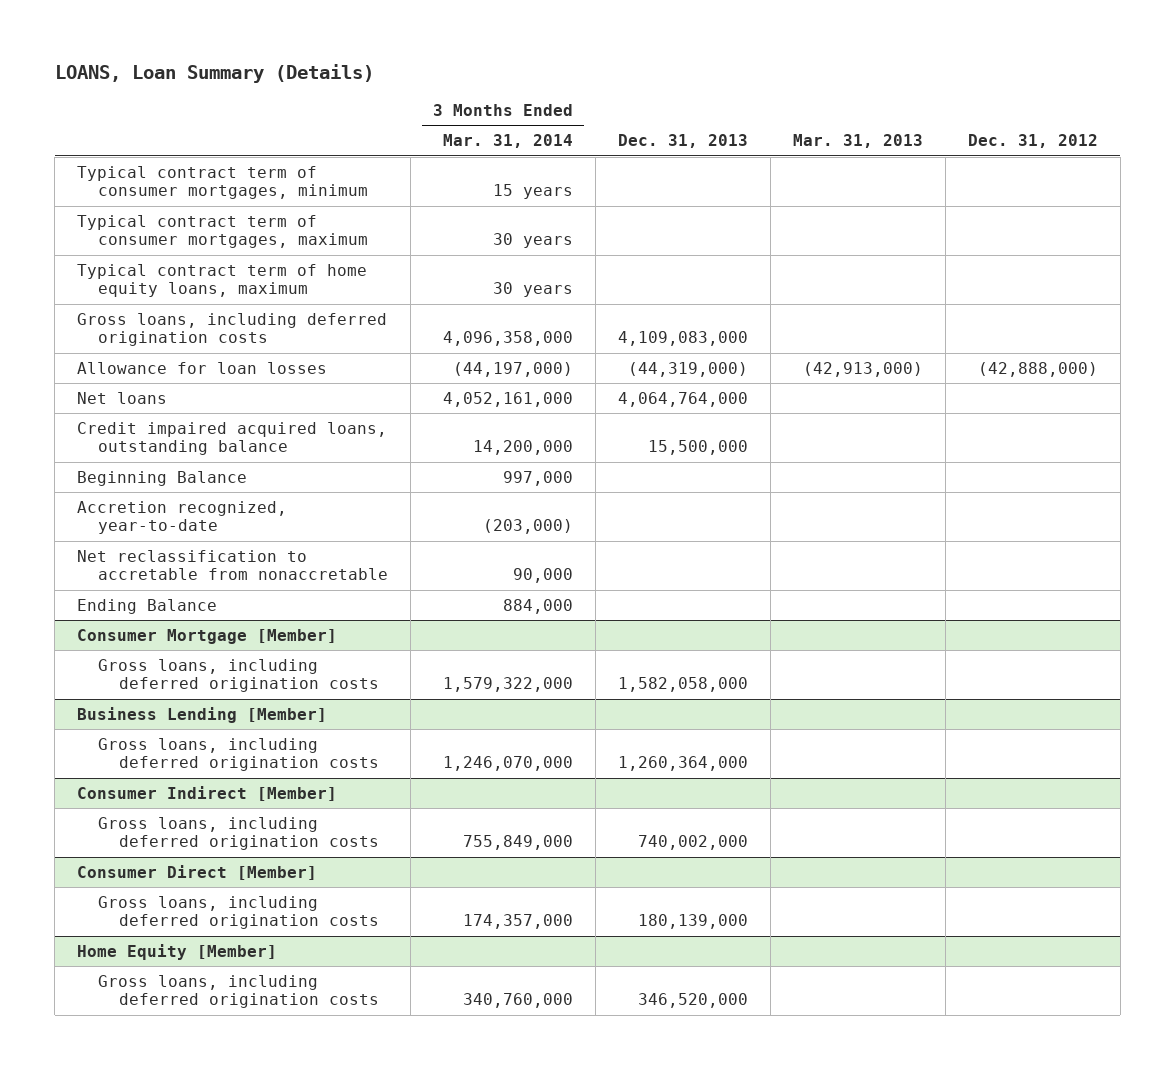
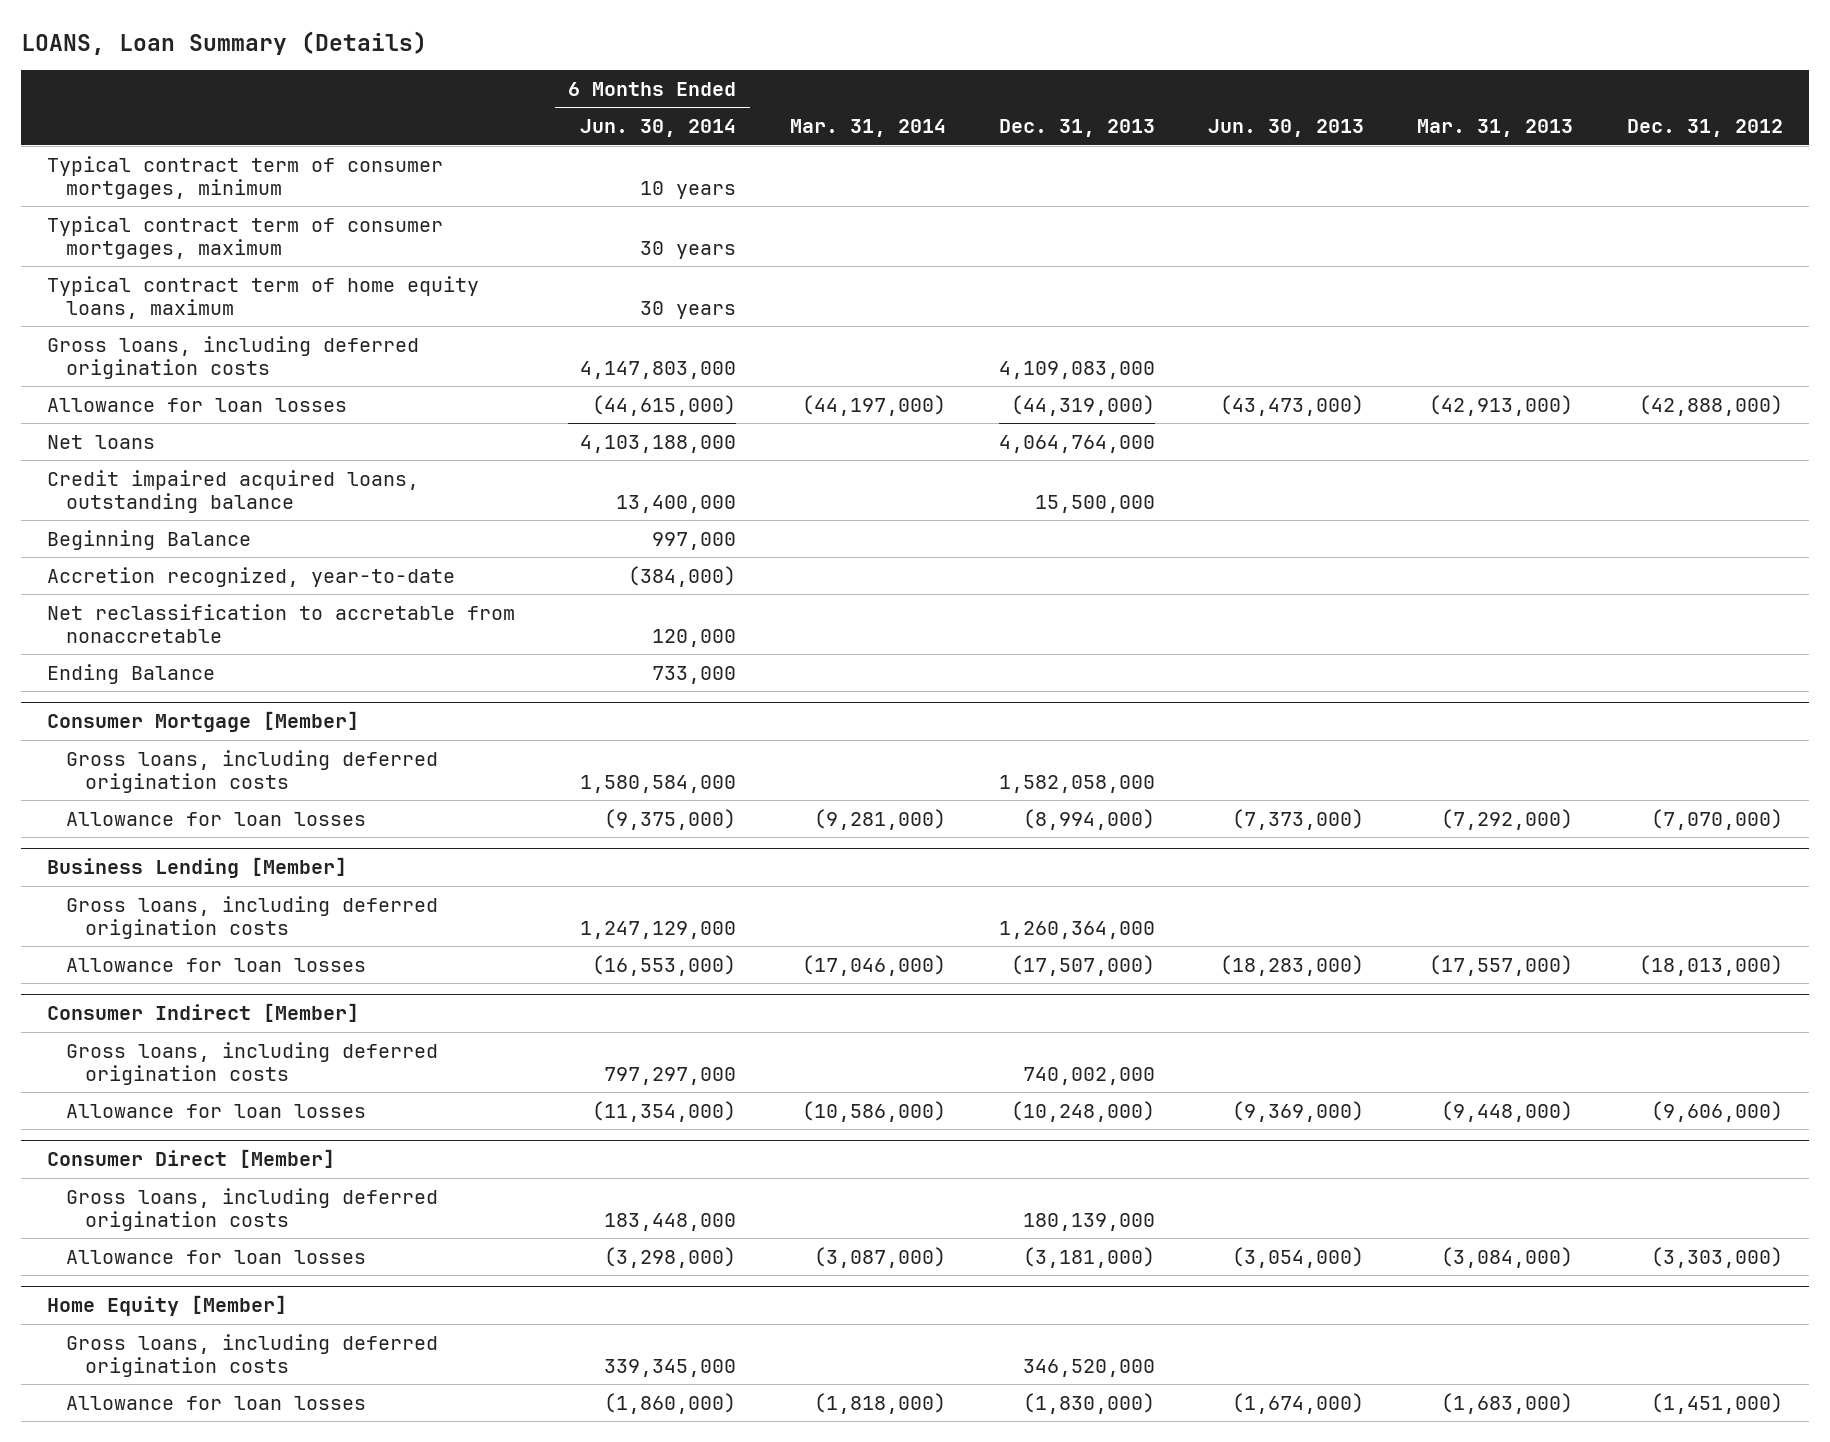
- | 3 Months Ended Mar. 31, 2014 | Dec. 31, 2013 | Mar. 31, 2013 | Dec. 31, 2012
+ | 6 Months Ended Jun. 30, 2014 | Mar. 31, 2014 | Dec. 31, 2013 | Jun. 30, 2013 | Mar. 31, 2013 | Dec. 31, 2012
@ Consumer Mortgage [Member]
+ Allowance for loan losses | (9,375,000) | (9,281,000) | (8,994,000) | (7,373,000) | (7,292,000) | (7,070,000)
@ Business Lending [Member]
+ Allowance for loan losses | (16,553,000) | (17,046,000) | (17,507,000) | (18,283,000) | (17,557,000) | (18,013,000)
@ Consumer Indirect [Member]
+ Allowance for loan losses | (11,354,000) | (10,586,000) | (10,248,000) | (9,369,000) | (9,448,000) | (9,606,000)
@ Consumer Direct [Member]
+ Allowance for loan losses | (3,298,000) | (3,087,000) | (3,181,000) | (3,054,000) | (3,084,000) | (3,303,000)
@ Home Equity [Member]
+ Allowance for loan losses | (1,860,000) | (1,818,000) | (1,830,000) | (1,674,000) | (1,683,000) | (1,451,000)

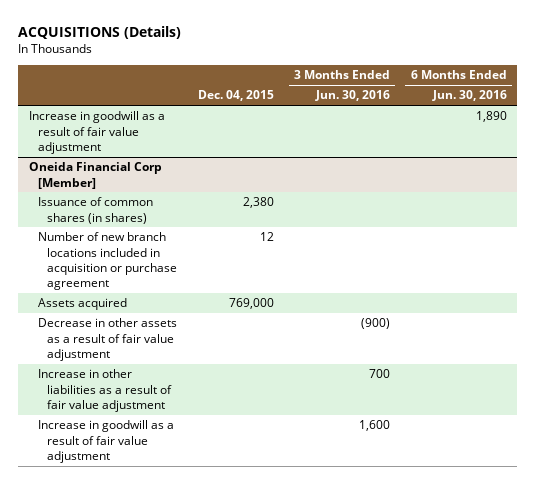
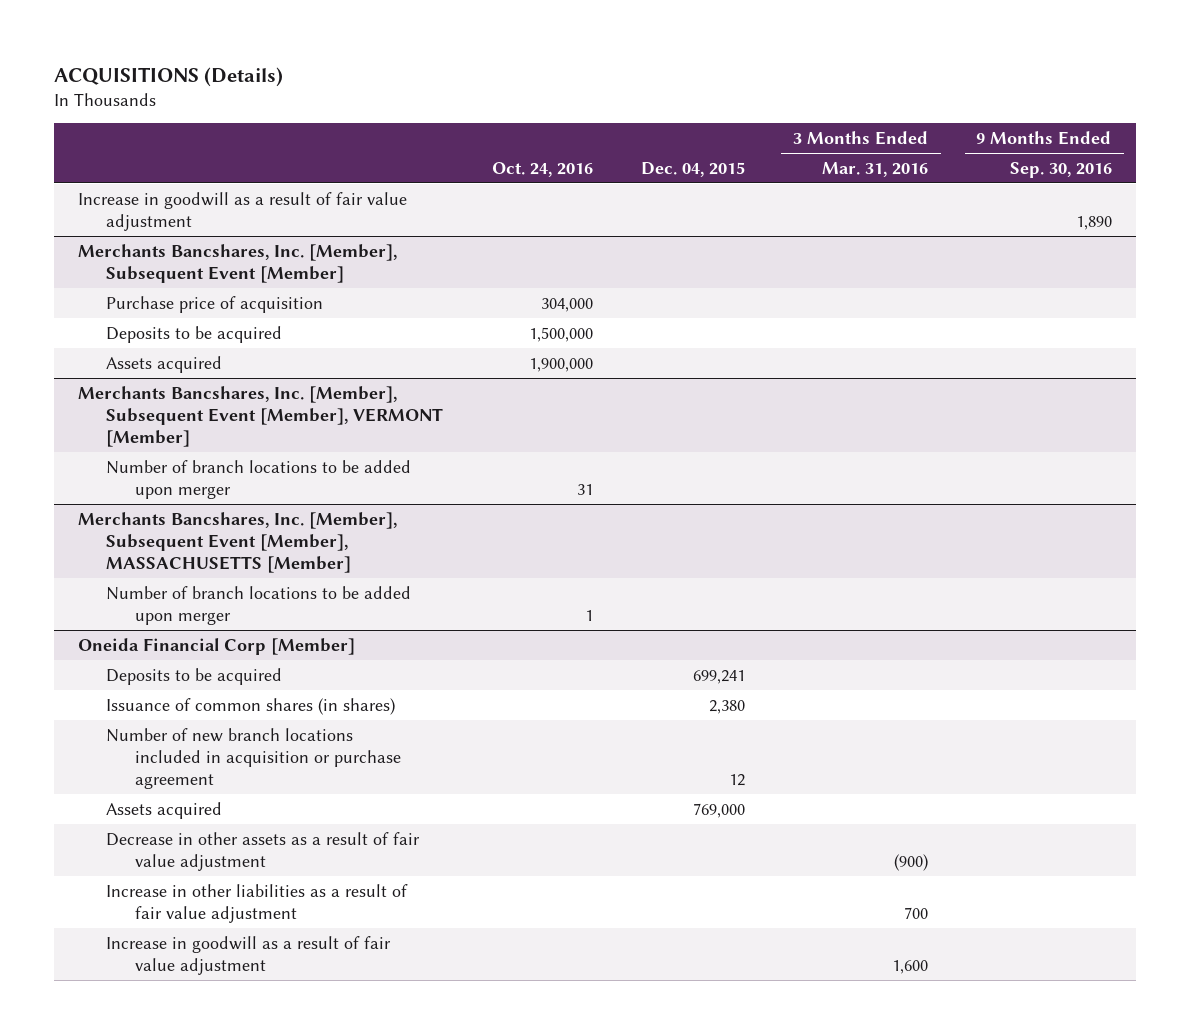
- | Dec. 04, 2015 | 3 Months Ended Jun. 30, 2016 | 6 Months Ended Jun. 30, 2016
+ | Oct. 24, 2016 | Dec. 04, 2015 | 3 Months Ended Mar. 31, 2016 | 9 Months Ended Sep. 30, 2016
+ Merchants Bancshares, Inc. [Member], Subsequent Event [Member]
+ Purchase price of acquisition | 304,000 | | |
+ Deposits to be acquired | 1,500,000 | | |
+ Assets acquired | 1,900,000 | | |
+ Merchants Bancshares, Inc. [Member], Subsequent Event [Member], VERMONT [Member]
+ Number of branch locations to be added upon merger | 31 | | |
+ Merchants Bancshares, Inc. [Member], Subsequent Event [Member], MASSACHUSETTS [Member]
+ Number of branch locations to be added upon merger | 1 | | |
@ Oneida Financial Corp [Member]
+ Deposits to be acquired | | 699,241 | |

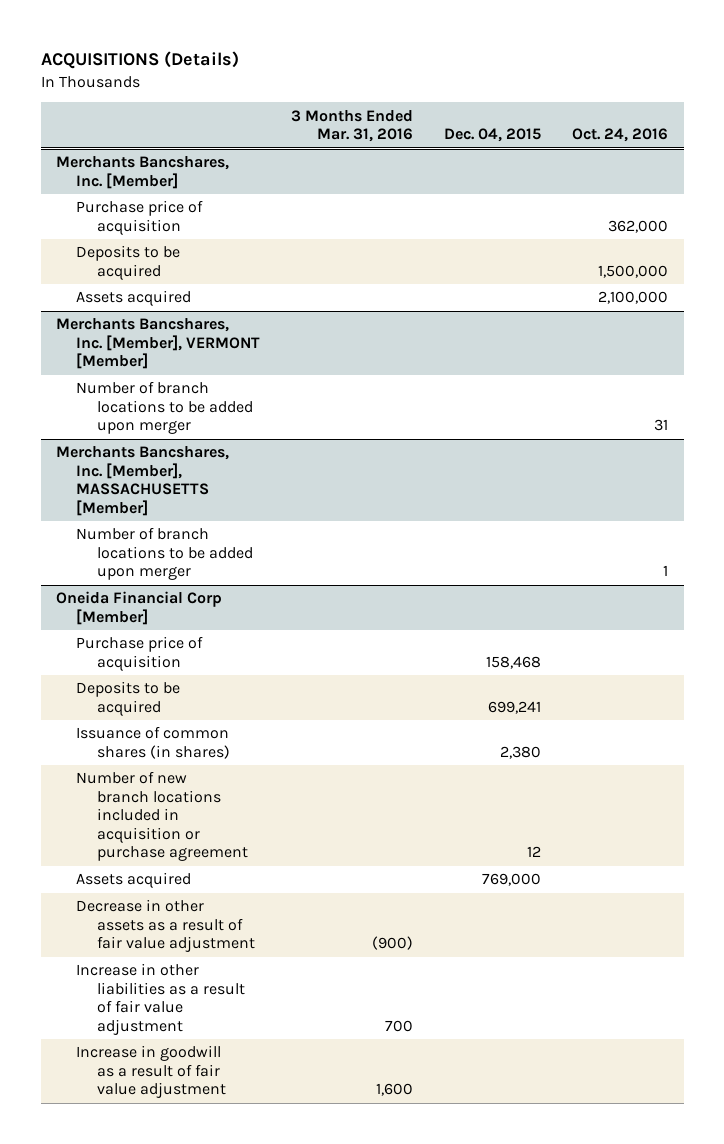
- | Oct. 24, 2016 | Dec. 04, 2015 | 3 Months Ended Mar. 31, 2016 | 9 Months Ended Sep. 30, 2016
+ | 3 Months Ended Mar. 31, 2016 | Dec. 04, 2015 | Oct. 24, 2016
- Increase in goodwill as a result of fair value adjustment | | | | 1,890
- Merchants Bancshares, Inc. [Member], Subsequent Event [Member]
- Purchase price of acquisition | 304,000 | | |
+ Merchants Bancshares, Inc. [Member]
+ Purchase price of acquisition | | | 362,000
- Assets acquired | 1,900,000 | | |
- Merchants Bancshares, Inc. [Member], Subsequent Event [Member], VERMONT [Member]
+ Assets acquired | | | 2,100,000
+ Merchants Bancshares, Inc. [Member], VERMONT [Member]
- Merchants Bancshares, Inc. [Member], Subsequent Event [Member], MASSACHUSETTS [Member]
+ Merchants Bancshares, Inc. [Member], MASSACHUSETTS [Member]
@ Oneida Financial Corp [Member]
+ Purchase price of acquisition | | 158,468 |

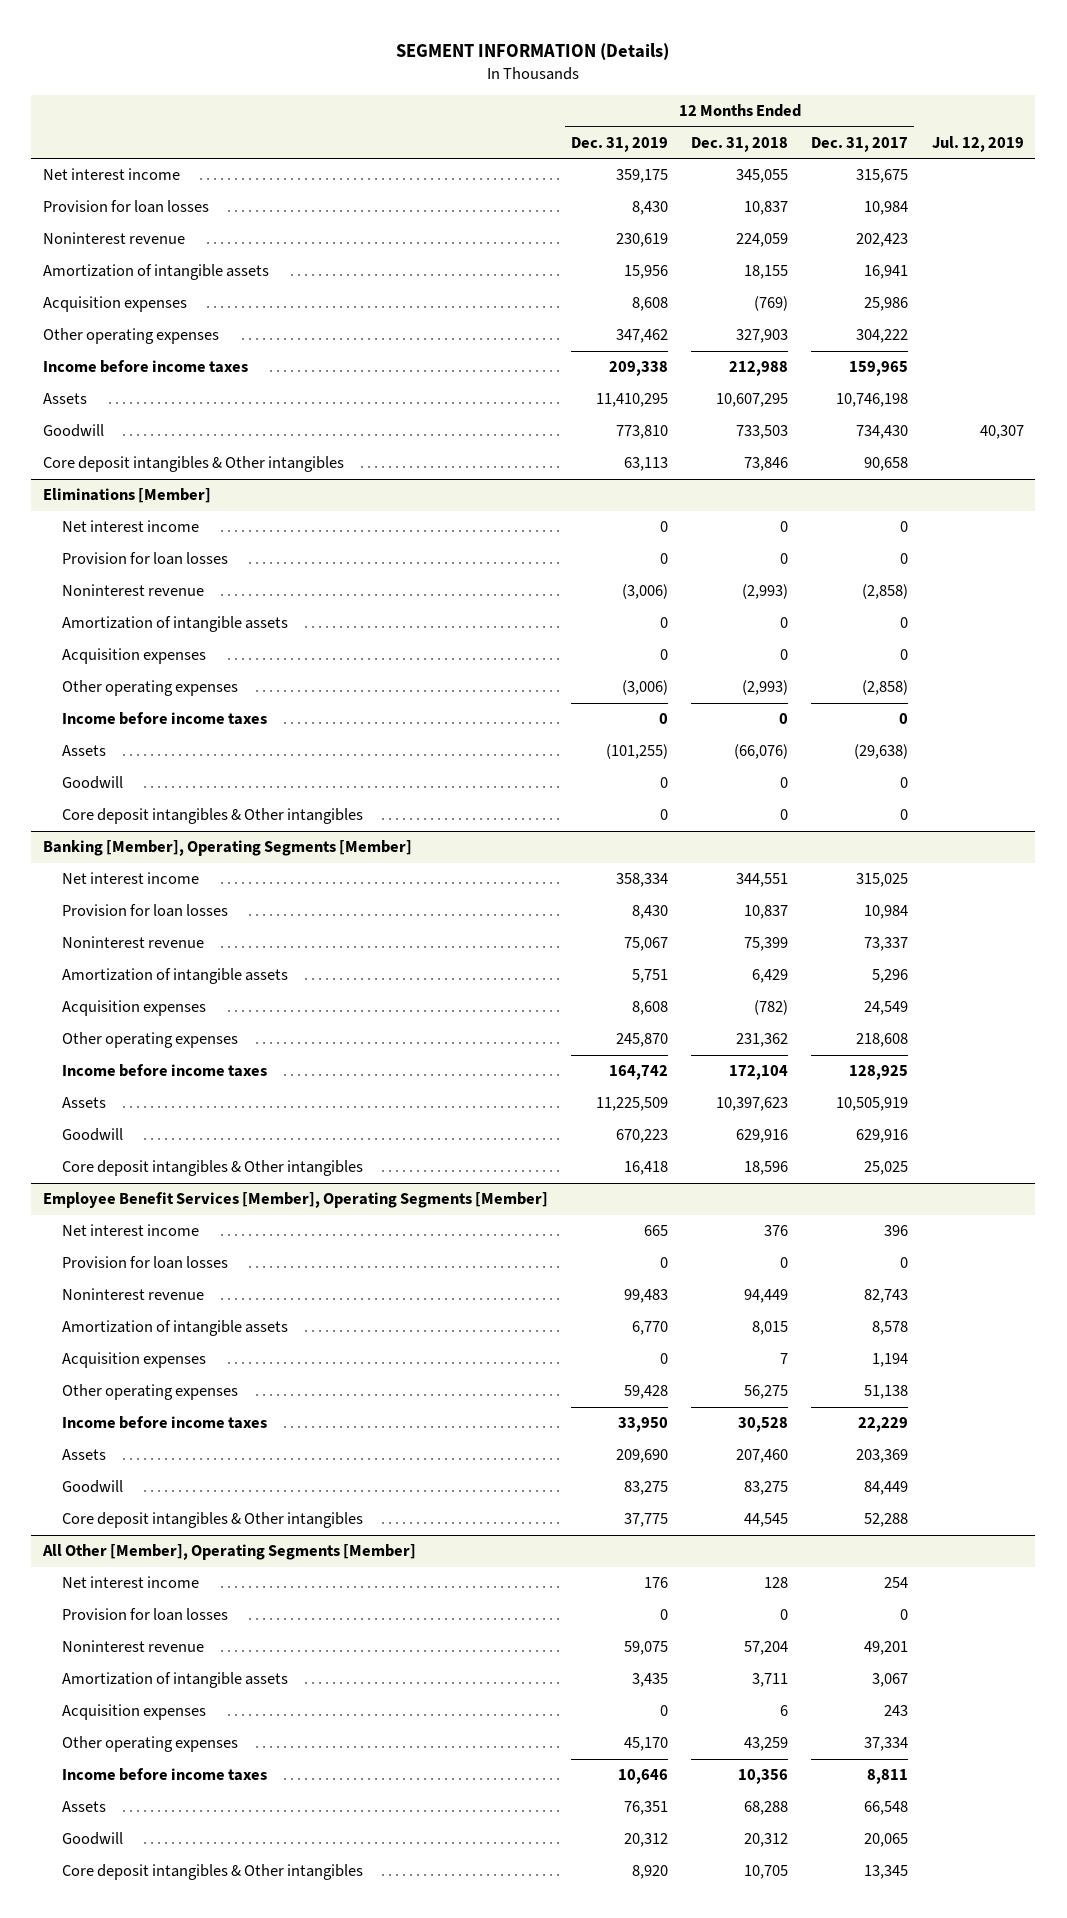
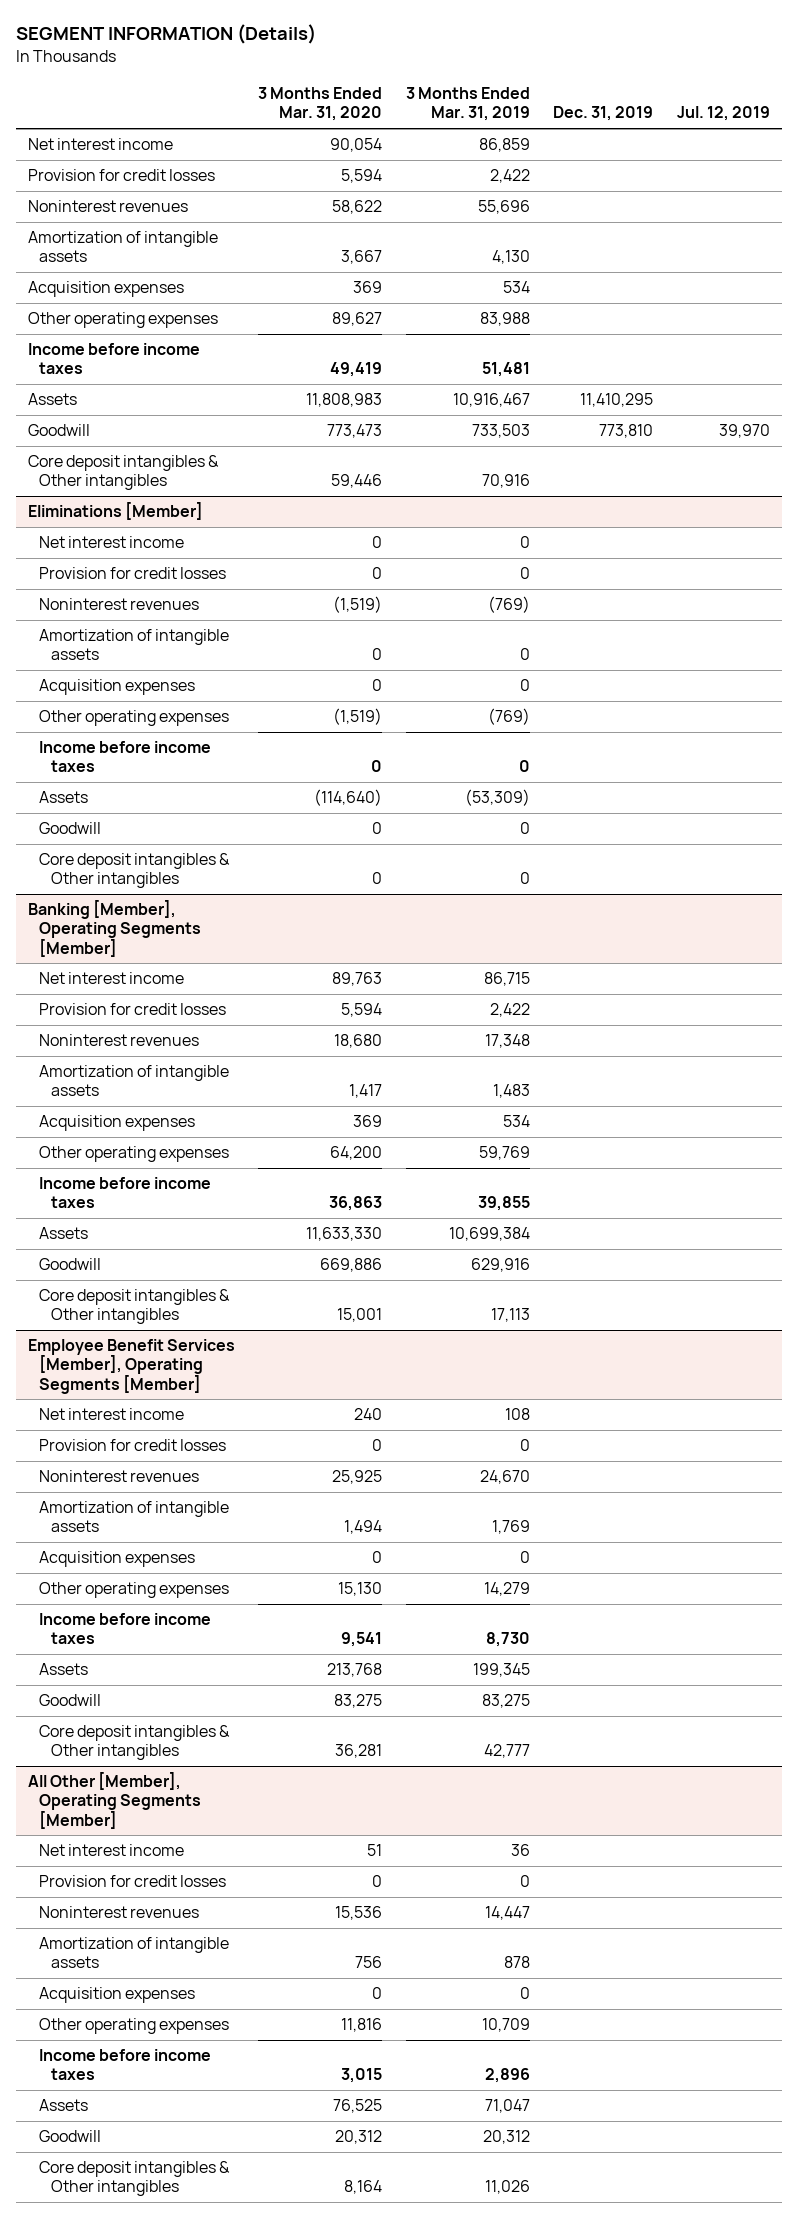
- | 12 Months Ended Dec. 31, 2019 | 12 Months Ended Dec. 31, 2018 | 12 Months Ended Dec. 31, 2017 | Jul. 12, 2019
+ | 3 Months Ended Mar. 31, 2020 | 3 Months Ended Mar. 31, 2019 | Dec. 31, 2019 | Jul. 12, 2019
- Provision for loan losses | 8,430 | 10,837 | 10,984 |
- Noninterest revenue | 230,619 | 224,059 | 202,423 |
+ Provision for credit losses | 5,594 | 2,422 | |
+ Noninterest revenues | 58,622 | 55,696 | |
- Goodwill | 773,810 | 733,503 | 734,430 | 40,307
+ Goodwill | 773,473 | 733,503 | 773,810 | 39,970
@ Eliminations [Member]
- Provision for loan losses | 0 | 0 | 0 |
- Noninterest revenue | (3,006) | (2,993) | (2,858) |
+ Provision for credit losses | 0 | 0 | |
+ Noninterest revenues | (1,519) | (769) | |
@ Banking [Member], Operating Segments [Member]
- Provision for loan losses | 8,430 | 10,837 | 10,984 |
- Noninterest revenue | 75,067 | 75,399 | 73,337 |
+ Provision for credit losses | 5,594 | 2,422 | |
+ Noninterest revenues | 18,680 | 17,348 | |
@ Employee Benefit Services [Member], Operating Segments [Member]
- Provision for loan losses | 0 | 0 | 0 |
- Noninterest revenue | 99,483 | 94,449 | 82,743 |
+ Provision for credit losses | 0 | 0 | |
+ Noninterest revenues | 25,925 | 24,670 | |
@ All Other [Member], Operating Segments [Member]
- Provision for loan losses | 0 | 0 | 0 |
- Noninterest revenue | 59,075 | 57,204 | 49,201 |
+ Provision for credit losses | 0 | 0 | |
+ Noninterest revenues | 15,536 | 14,447 | |

